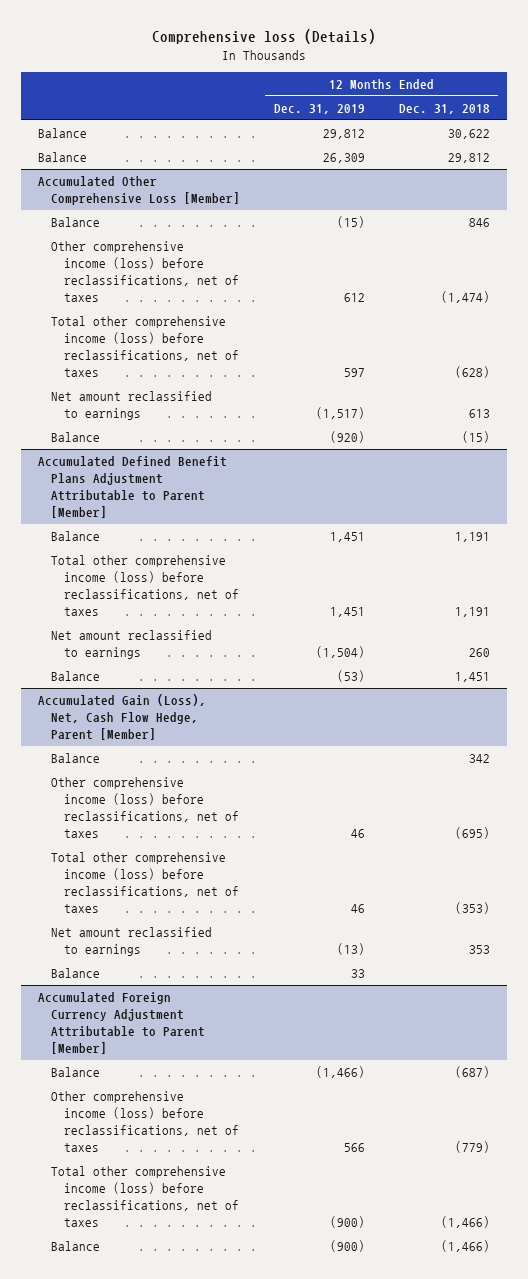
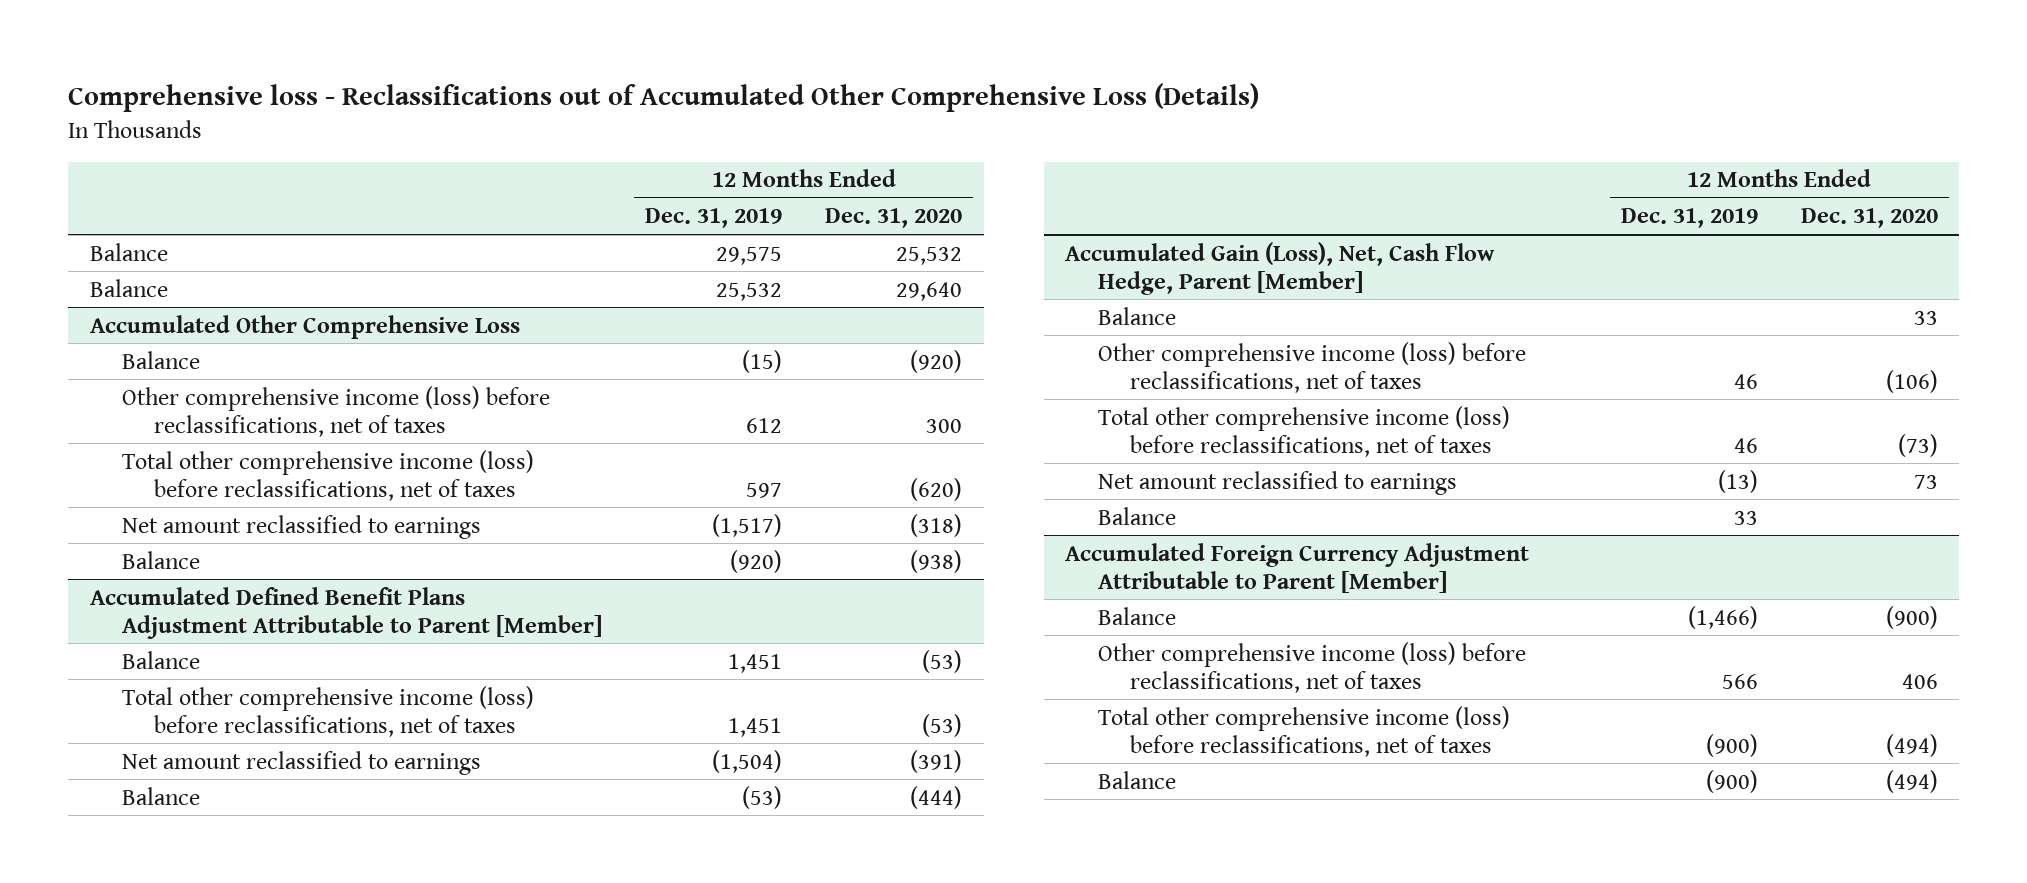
- Comprehensive loss (Details)
+ Comprehensive loss - Reclassifications out of Accumulated Other Comprehensive Loss (Details)
- | 12 Months Ended Dec. 31, 2019 | 12 Months Ended Dec. 31, 2018
+ | 12 Months Ended Dec. 31, 2019 | 12 Months Ended Dec. 31, 2020
- Balance | 29,812 | 30,622
- Balance | 26,309 | 29,812
- Accumulated Other Comprehensive Loss [Member]
+ Balance | 29,575 | 25,532
+ Balance | 25,532 | 29,640
+ Accumulated Other Comprehensive Loss

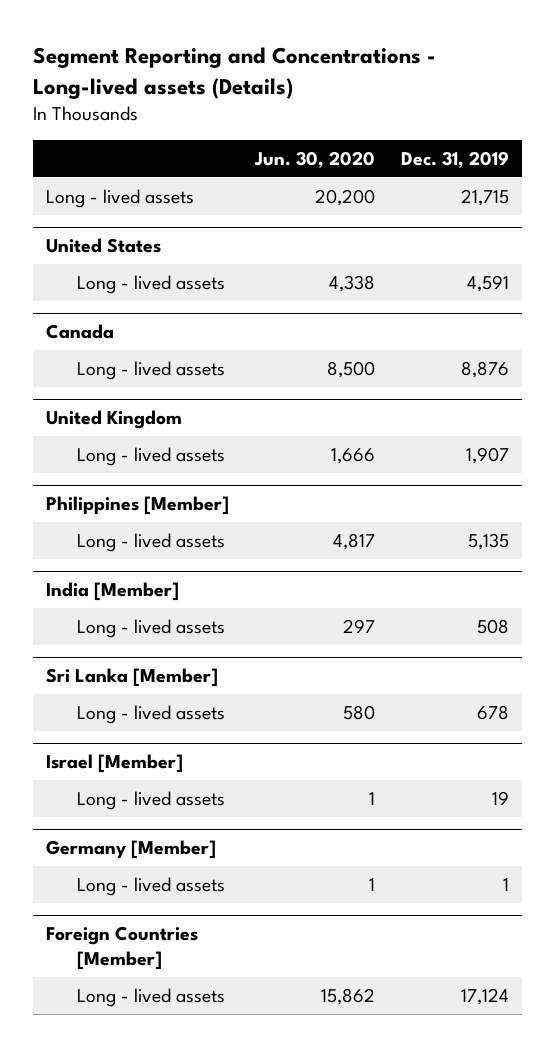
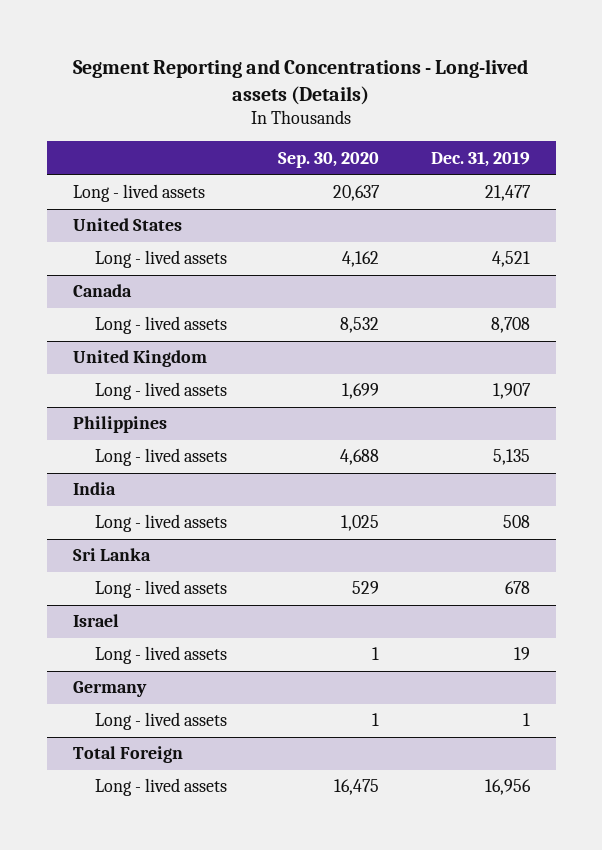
- | Jun. 30, 2020 | Dec. 31, 2019
+ | Sep. 30, 2020 | Dec. 31, 2019
- Long - lived assets | 20,200 | 21,715
+ Long - lived assets | 20,637 | 21,477
@ United States
- Long - lived assets | 4,338 | 4,591
+ Long - lived assets | 4,162 | 4,521
@ Canada
- Long - lived assets | 8,500 | 8,876
+ Long - lived assets | 8,532 | 8,708
- Philippines [Member]
+ Philippines
- India [Member]
+ India
- Sri Lanka [Member]
+ Sri Lanka
- Israel [Member]
+ Israel
- Germany [Member]
+ Germany
- Foreign Countries [Member]
- Long - lived assets | 15,862 | 17,124
+ Total Foreign
+ Long - lived assets | 16,475 | 16,956

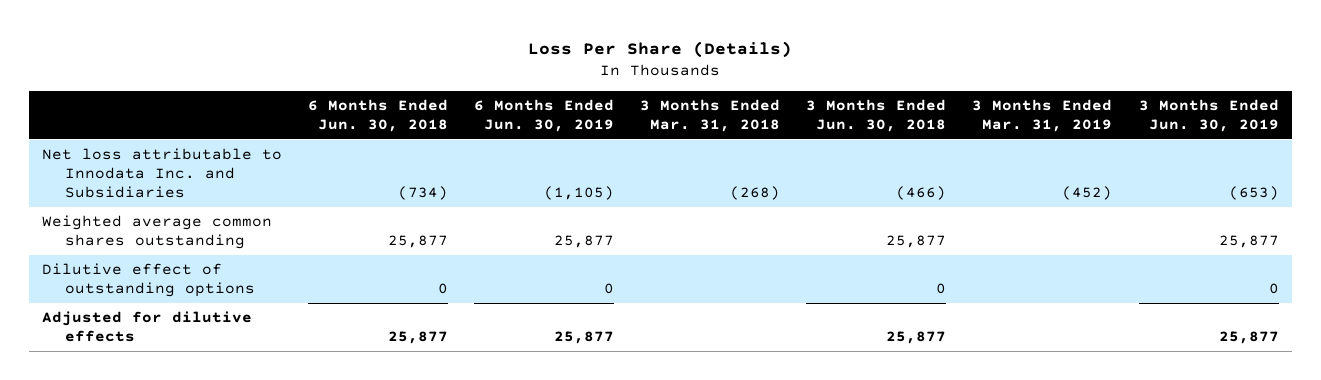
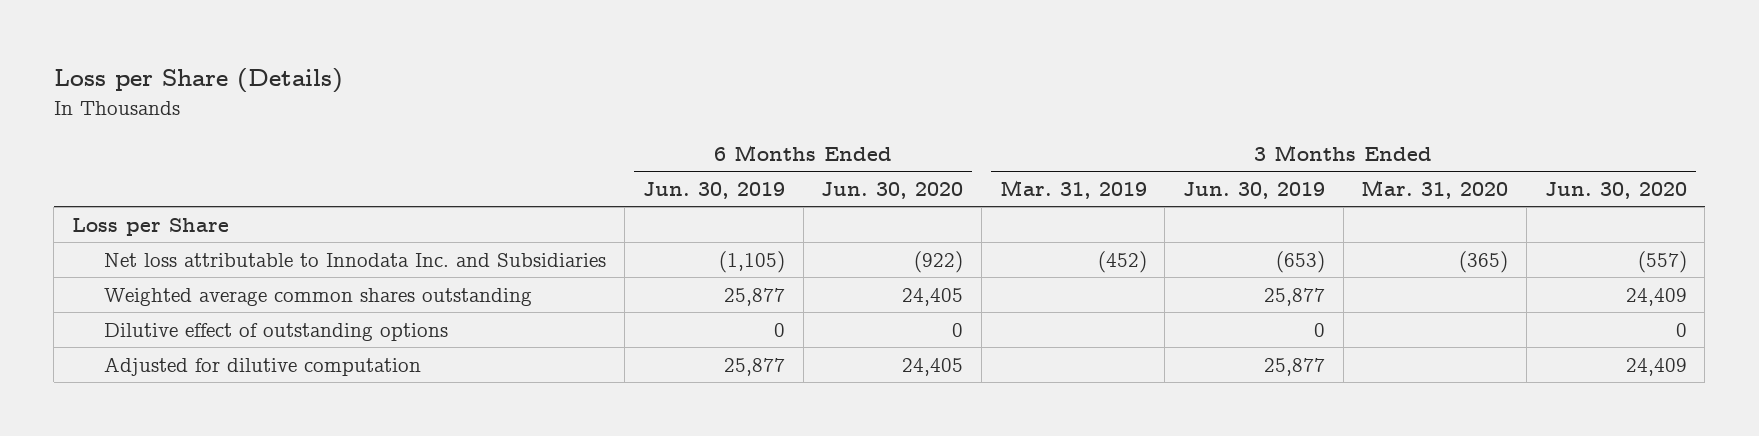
- Loss Per Share (Details)
+ Loss per Share (Details)
- | 6 Months Ended Jun. 30, 2018 | 6 Months Ended Jun. 30, 2019 | 3 Months Ended Mar. 31, 2018 | 3 Months Ended Jun. 30, 2018 | 3 Months Ended Mar. 31, 2019 | 3 Months Ended Jun. 30, 2019
+ | 6 Months Ended Jun. 30, 2019 | 6 Months Ended Jun. 30, 2020 | 3 Months Ended Mar. 31, 2019 | 3 Months Ended Jun. 30, 2019 | 3 Months Ended Mar. 31, 2020 | 3 Months Ended Jun. 30, 2020
+ Loss per Share
- Adjusted for dilutive effects | 25,877 | 25,877 | | 25,877 | | 25,877
+ Adjusted for dilutive computation | 25,877 | 24,405 | | 25,877 | | 24,409

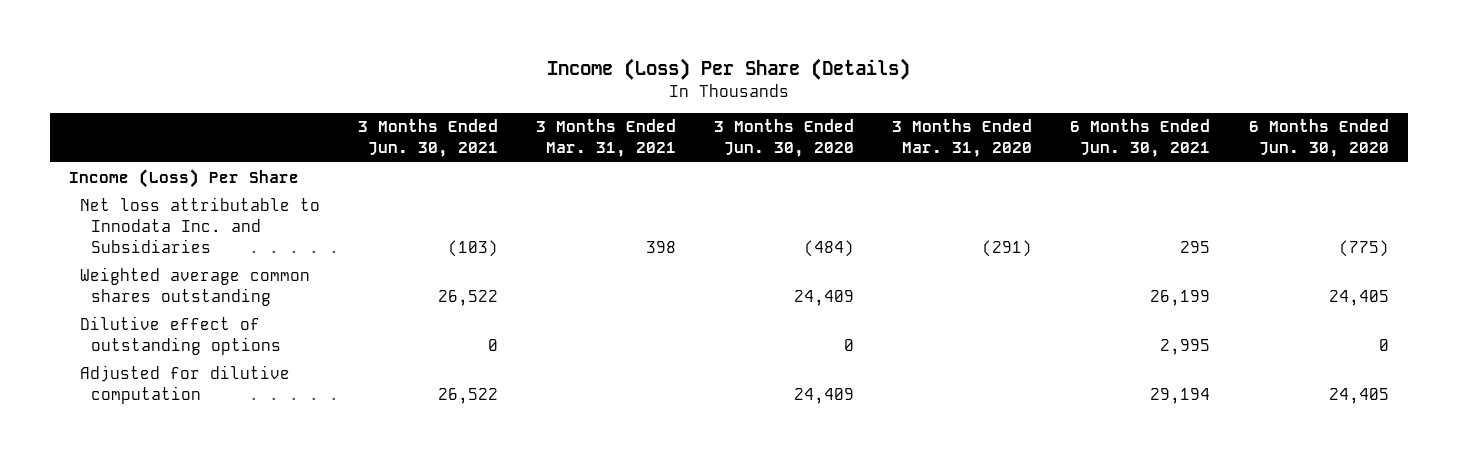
- Loss per Share (Details)
+ Income (Loss) Per Share (Details)
- | 6 Months Ended Jun. 30, 2019 | 6 Months Ended Jun. 30, 2020 | 3 Months Ended Mar. 31, 2019 | 3 Months Ended Jun. 30, 2019 | 3 Months Ended Mar. 31, 2020 | 3 Months Ended Jun. 30, 2020
+ | 3 Months Ended Jun. 30, 2021 | 3 Months Ended Mar. 31, 2021 | 3 Months Ended Jun. 30, 2020 | 3 Months Ended Mar. 31, 2020 | 6 Months Ended Jun. 30, 2021 | 6 Months Ended Jun. 30, 2020
- Loss per Share
- Net loss attributable to Innodata Inc. and Subsidiaries | (1,105) | (922) | (452) | (653) | (365) | (557)
+ Income (Loss) Per Share
+ Net loss attributable to Innodata Inc. and Subsidiaries | (103) | 398 | (484) | (291) | 295 | (775)

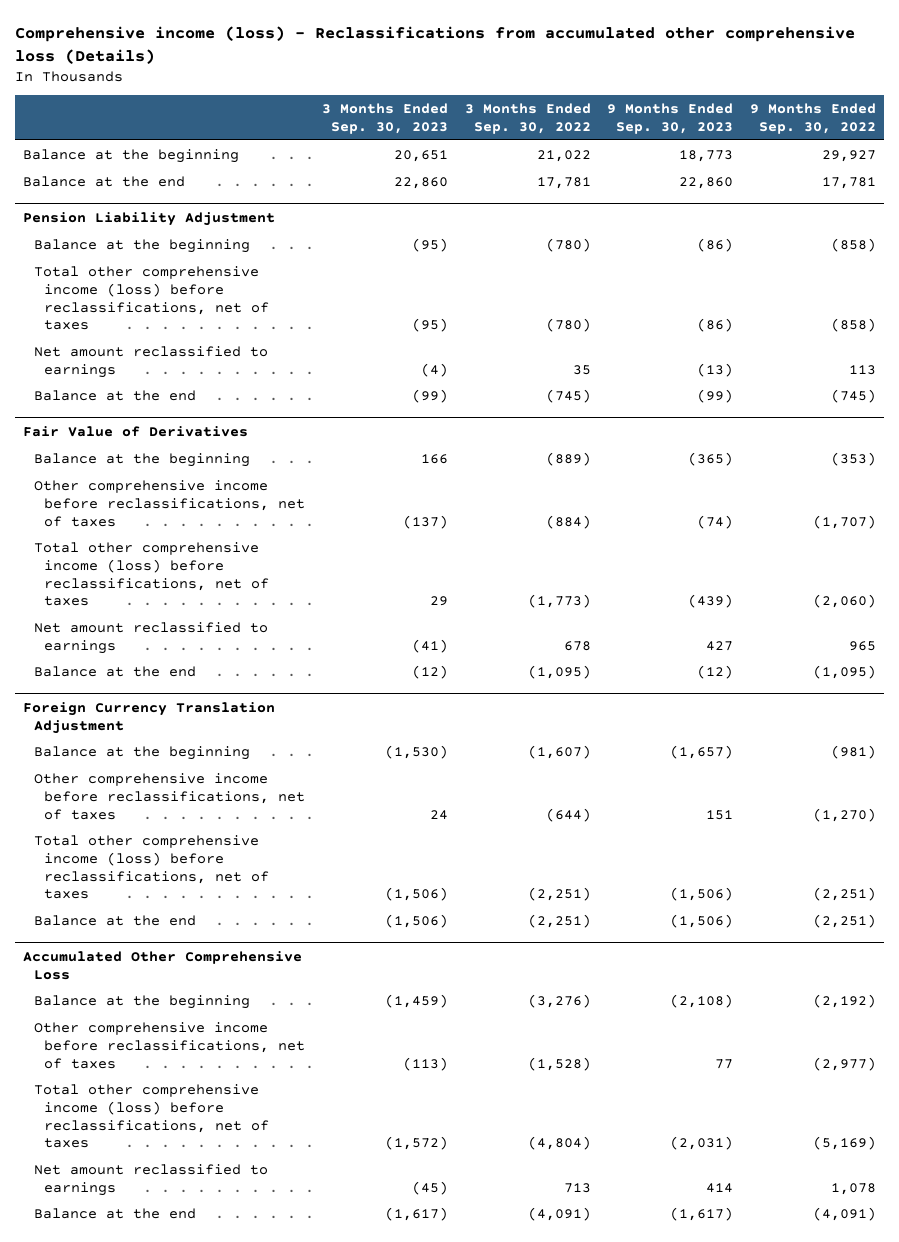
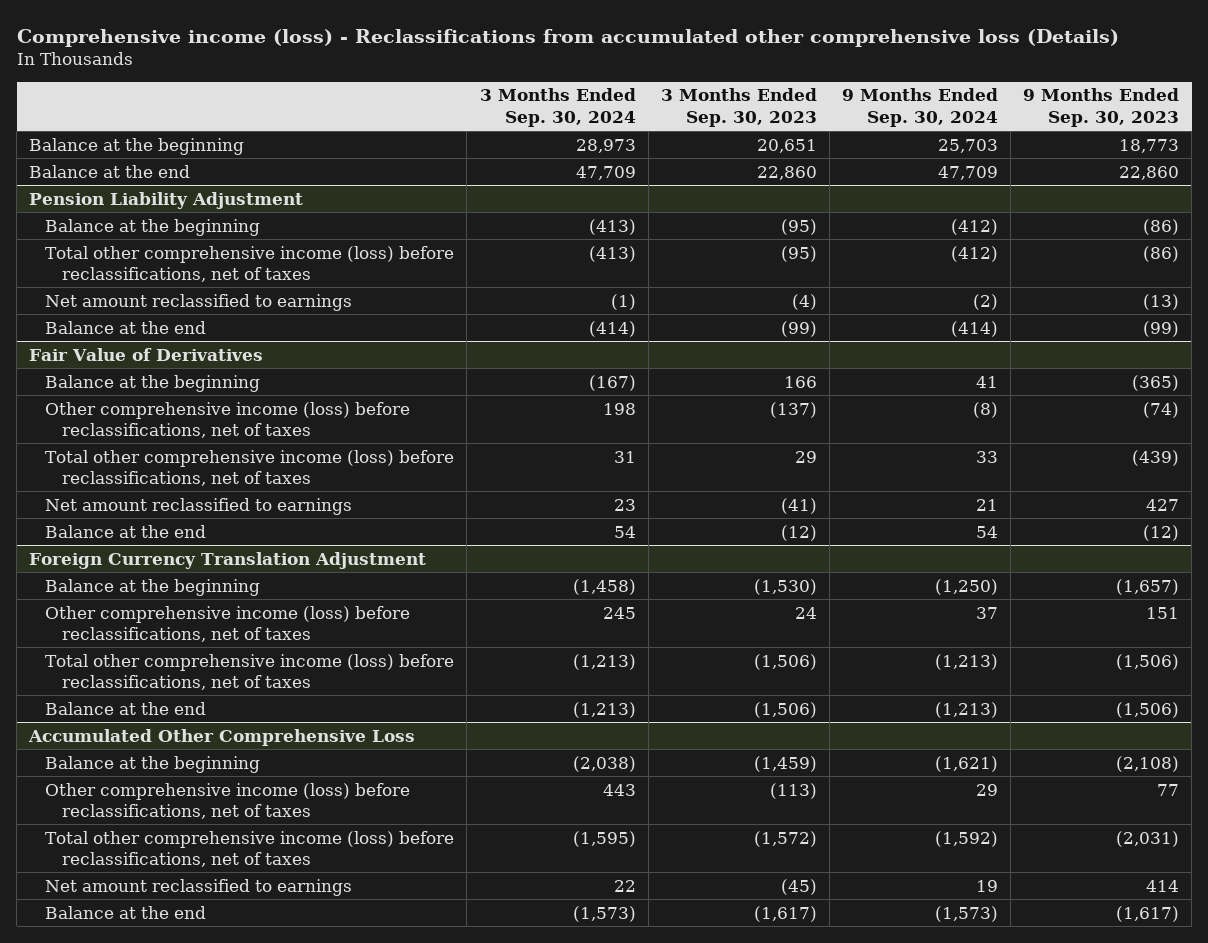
- | 3 Months Ended Sep. 30, 2023 | 3 Months Ended Sep. 30, 2022 | 9 Months Ended Sep. 30, 2023 | 9 Months Ended Sep. 30, 2022
+ | 3 Months Ended Sep. 30, 2024 | 3 Months Ended Sep. 30, 2023 | 9 Months Ended Sep. 30, 2024 | 9 Months Ended Sep. 30, 2023
@ Fair Value of Derivatives
- Other comprehensive income before reclassifications, net of taxes | (137) | (884) | (74) | (1,707)
+ Other comprehensive income (loss) before reclassifications, net of taxes | 198 | (137) | (8) | (74)
@ Foreign Currency Translation Adjustment
- Other comprehensive income before reclassifications, net of taxes | 24 | (644) | 151 | (1,270)
+ Other comprehensive income (loss) before reclassifications, net of taxes | 245 | 24 | 37 | 151
@ Accumulated Other Comprehensive Loss
- Other comprehensive income before reclassifications, net of taxes | (113) | (1,528) | 77 | (2,977)
+ Other comprehensive income (loss) before reclassifications, net of taxes | 443 | (113) | 29 | 77

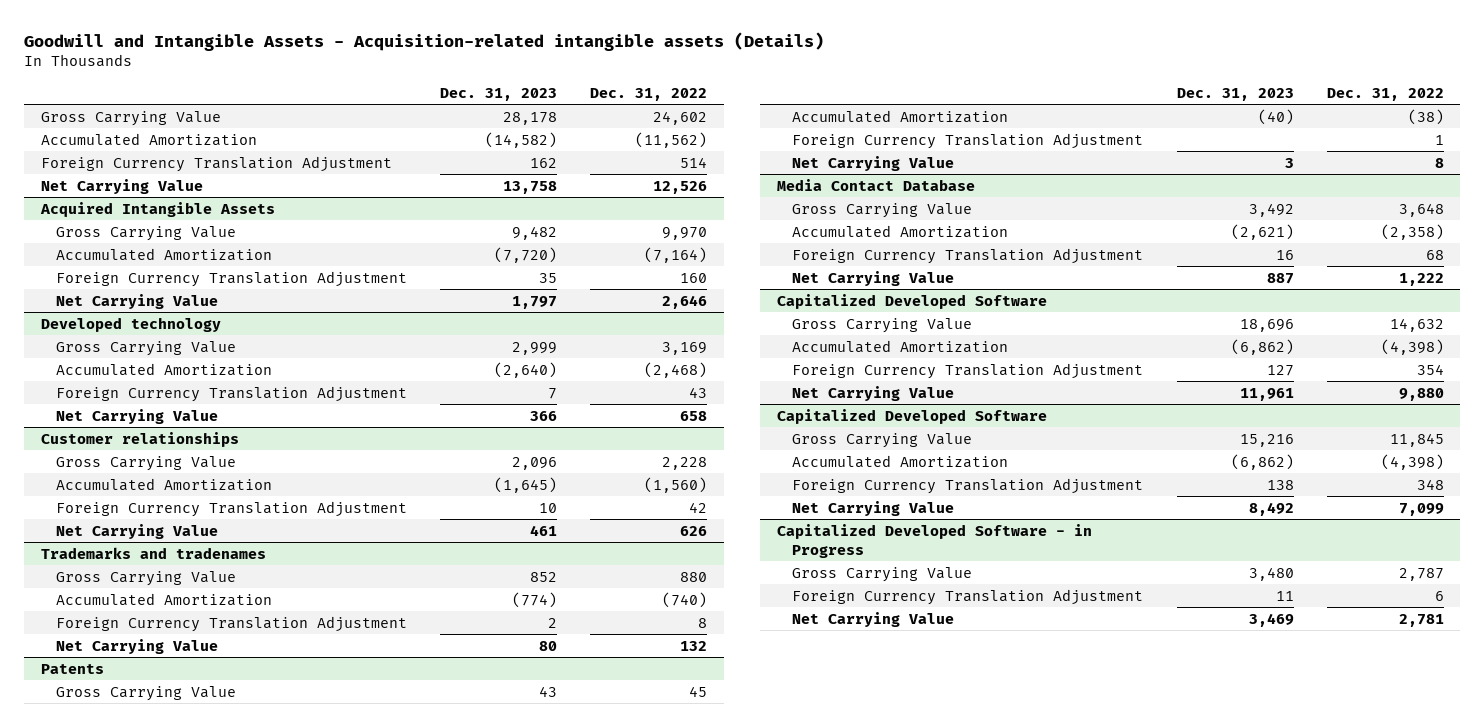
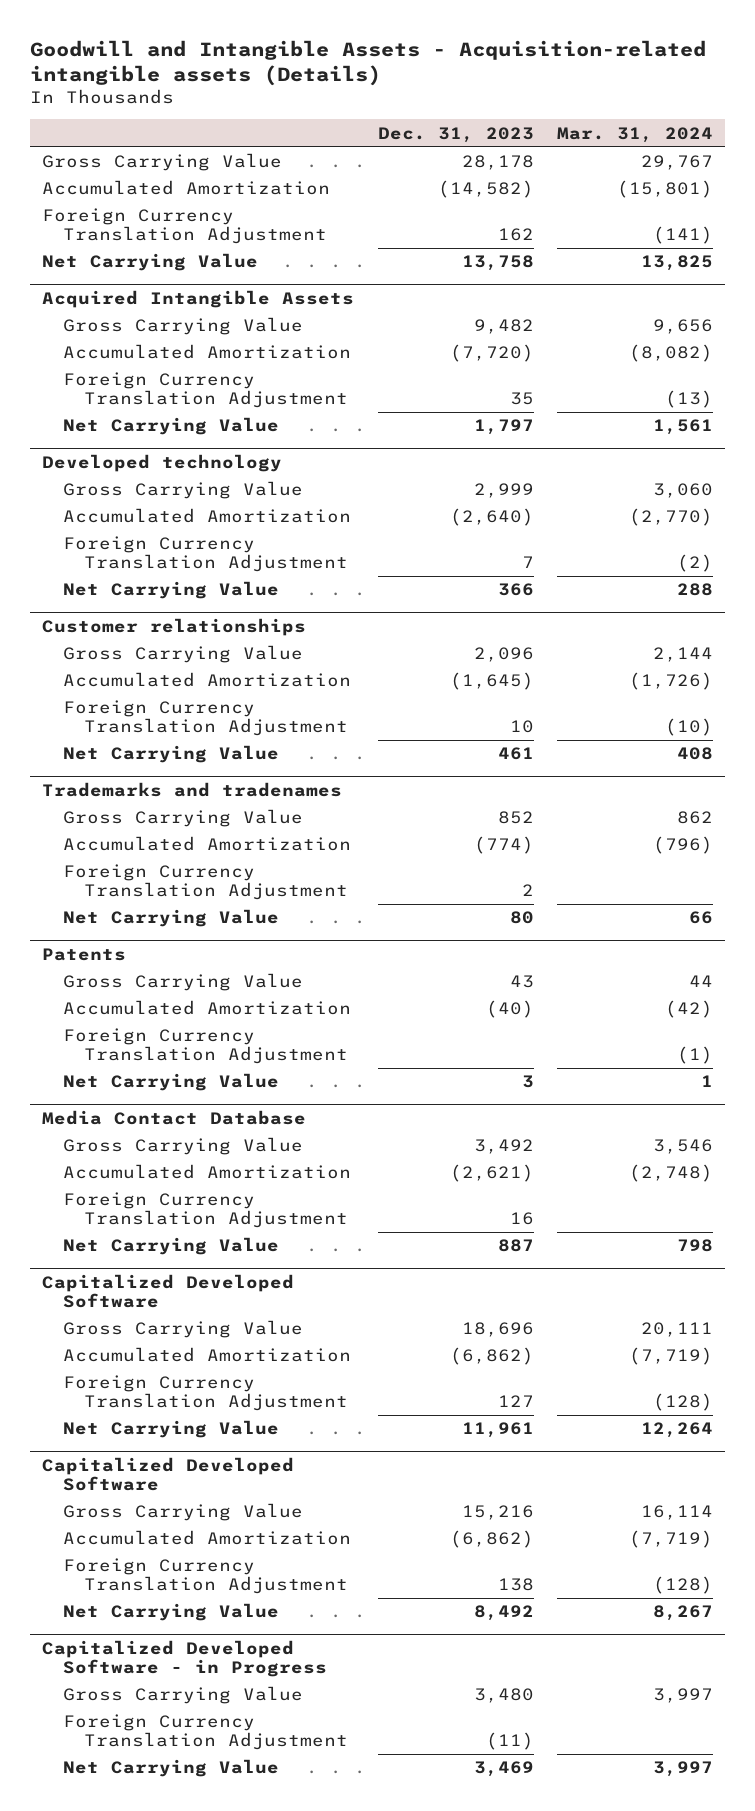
- | Dec. 31, 2023 | Dec. 31, 2022
+ | Dec. 31, 2023 | Mar. 31, 2024
@ Capitalized Developed Software - in Progress
- Foreign Currency Translation Adjustment | 11 | 6
+ Foreign Currency Translation Adjustment | (11) |

